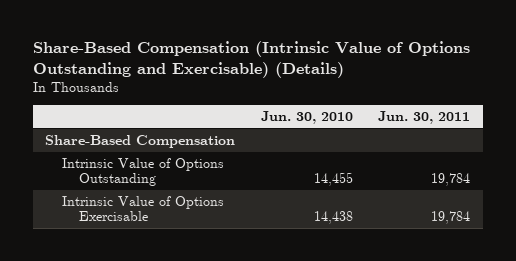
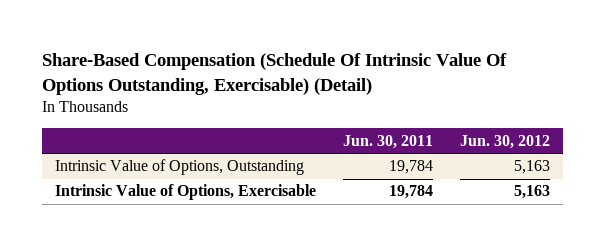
- Share-Based Compensation (Intrinsic Value of Options Outstanding and Exercisable) (Details)
+ Share-Based Compensation (Schedule Of Intrinsic Value Of Options Outstanding, Exercisable) (Detail)
- | Jun. 30, 2010 | Jun. 30, 2011
+ | Jun. 30, 2011 | Jun. 30, 2012
- Share-Based Compensation
- Intrinsic Value of Options Outstanding | 14,455 | 19,784
- Intrinsic Value of Options Exercisable | 14,438 | 19,784
+ Intrinsic Value of Options, Outstanding | 19,784 | 5,163
+ Intrinsic Value of Options, Exercisable | 19,784 | 5,163

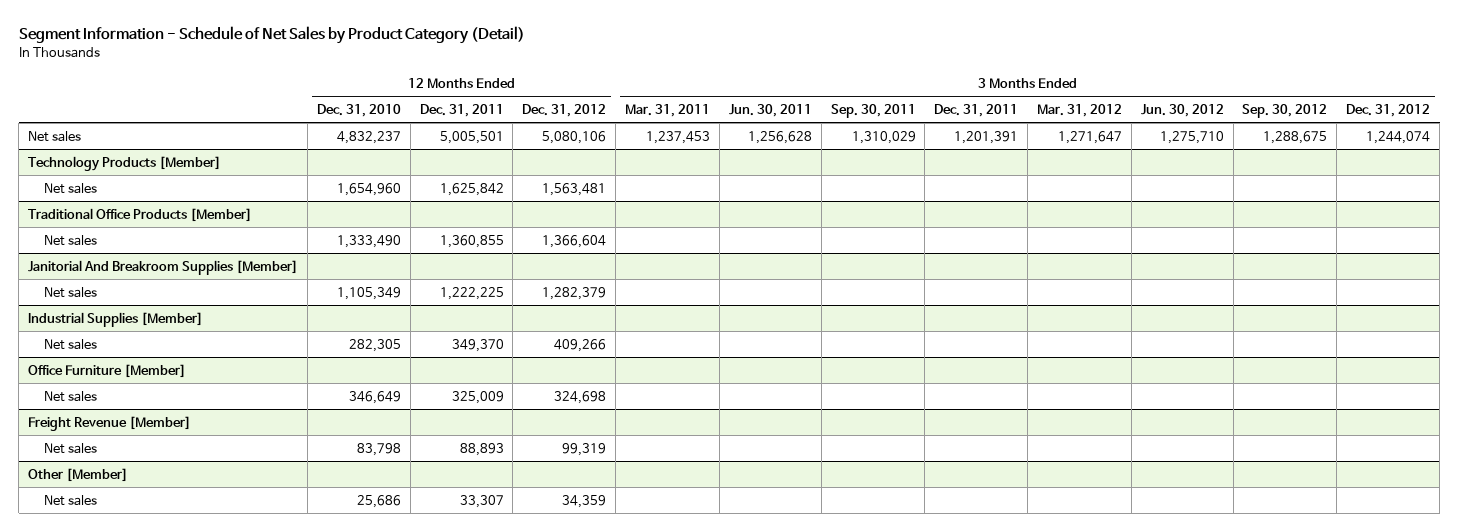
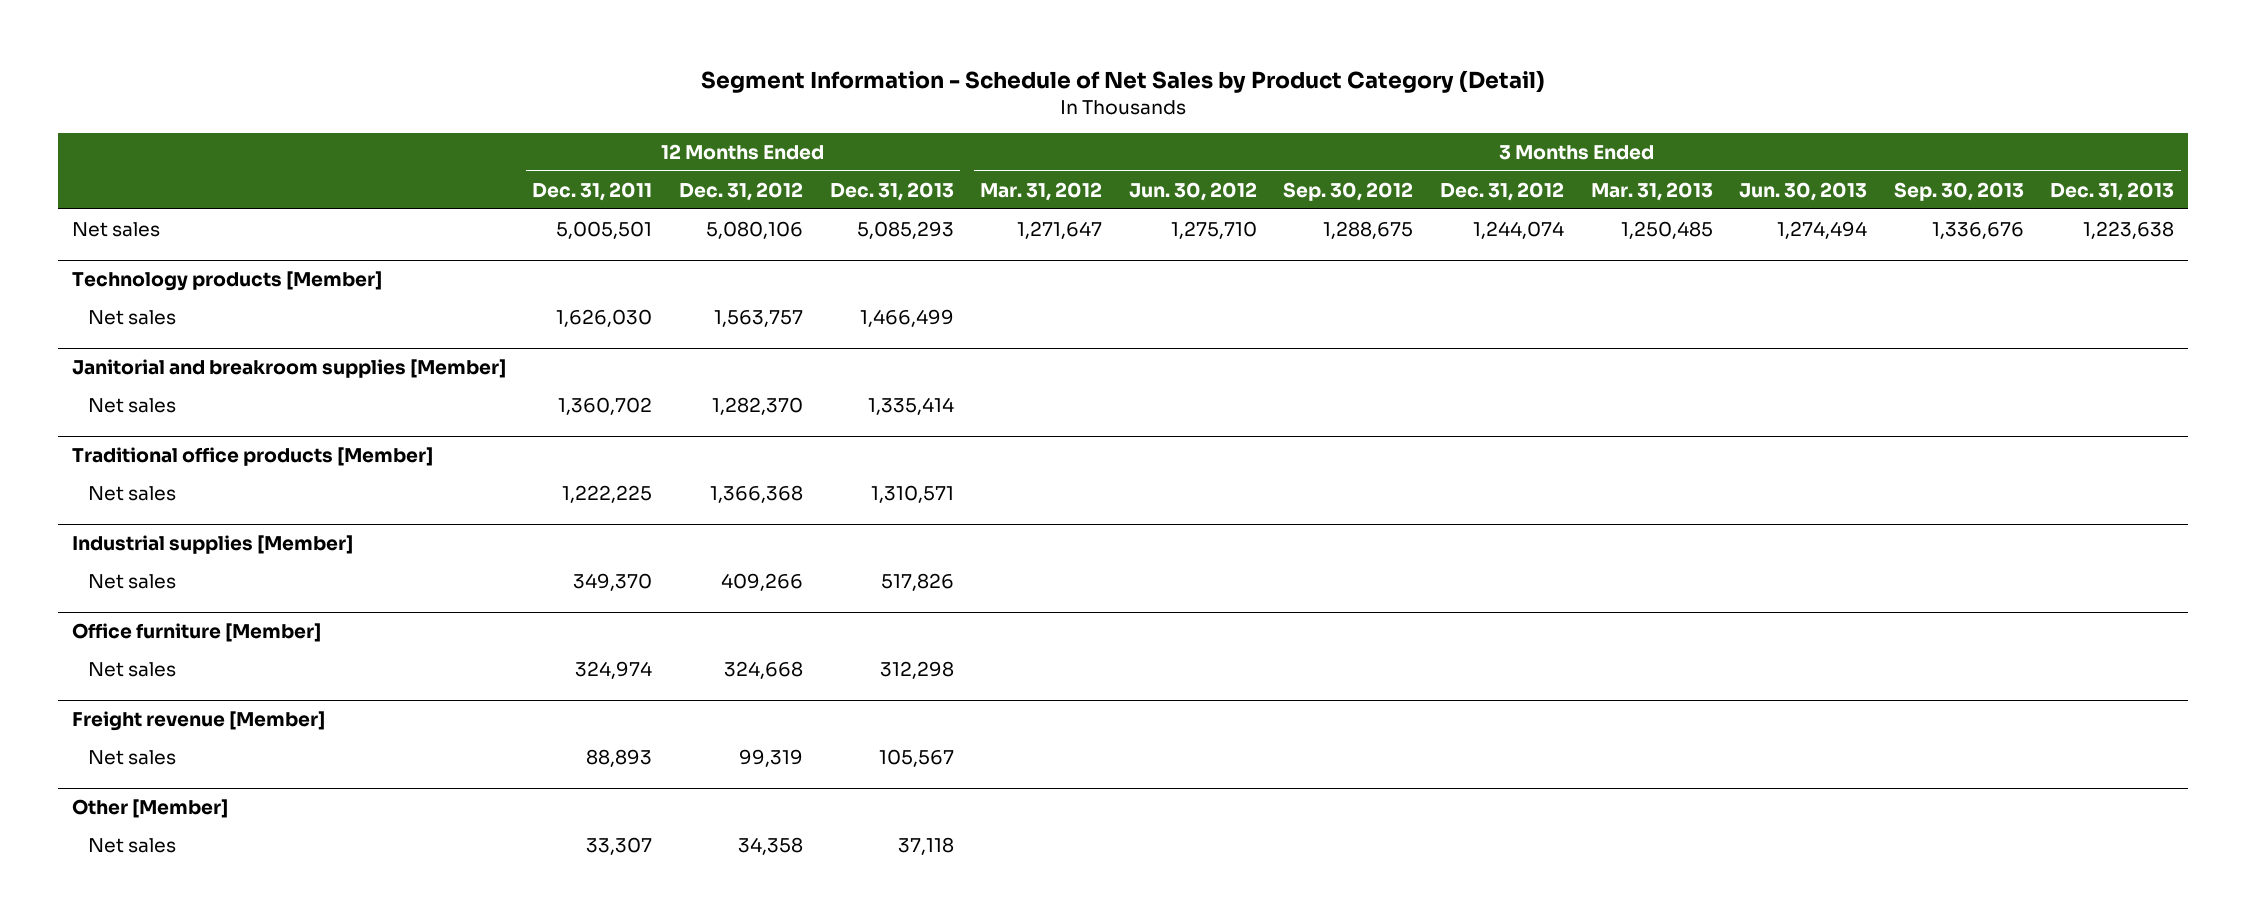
- | 12 Months Ended Dec. 31, 2010 | 12 Months Ended Dec. 31, 2011 | 12 Months Ended Dec. 31, 2012 | 3 Months Ended Mar. 31, 2011 | 3 Months Ended Jun. 30, 2011 | 3 Months Ended Sep. 30, 2011 | 3 Months Ended Dec. 31, 2011 | 3 Months Ended Mar. 31, 2012 | 3 Months Ended Jun. 30, 2012 | 3 Months Ended Sep. 30, 2012 | 3 Months Ended Dec. 31, 2012
+ | 12 Months Ended Dec. 31, 2011 | 12 Months Ended Dec. 31, 2012 | 12 Months Ended Dec. 31, 2013 | 3 Months Ended Mar. 31, 2012 | 3 Months Ended Jun. 30, 2012 | 3 Months Ended Sep. 30, 2012 | 3 Months Ended Dec. 31, 2012 | 3 Months Ended Mar. 31, 2013 | 3 Months Ended Jun. 30, 2013 | 3 Months Ended Sep. 30, 2013 | 3 Months Ended Dec. 31, 2013
- Technology Products [Member]
- Net sales | 1,654,960 | 1,625,842 | 1,563,481 | | | | | | | |
- Traditional Office Products [Member]
- Net sales | 1,333,490 | 1,360,855 | 1,366,604 | | | | | | | |
- Janitorial And Breakroom Supplies [Member]
- Net sales | 1,105,349 | 1,222,225 | 1,282,379 | | | | | | | |
- Industrial Supplies [Member]
+ Technology products [Member]
+ Net sales | 1,626,030 | 1,563,757 | 1,466,499 | | | | | | | |
+ Janitorial and breakroom supplies [Member]
+ Net sales | 1,360,702 | 1,282,370 | 1,335,414 | | | | | | | |
+ Traditional office products [Member]
+ Net sales | 1,222,225 | 1,366,368 | 1,310,571 | | | | | | | |
+ Industrial supplies [Member]
- Office Furniture [Member]
- Net sales | 346,649 | 325,009 | 324,698 | | | | | | | |
- Freight Revenue [Member]
+ Office furniture [Member]
+ Net sales | 324,974 | 324,668 | 312,298 | | | | | | | |
+ Freight revenue [Member]
@ Other [Member]
- Net sales | 25,686 | 33,307 | 34,359 | | | | | | | |
+ Net sales | 33,307 | 34,358 | 37,118 | | | | | | | |

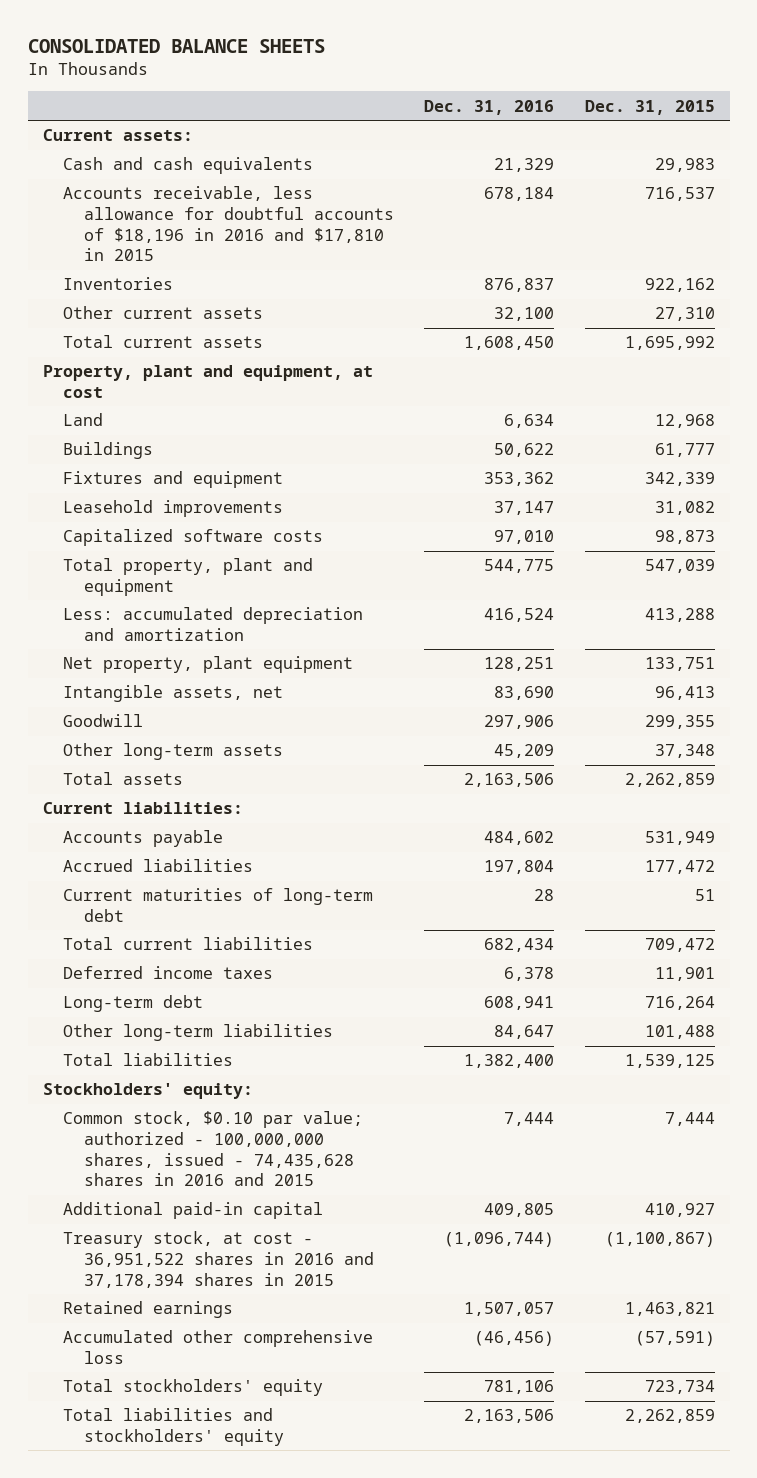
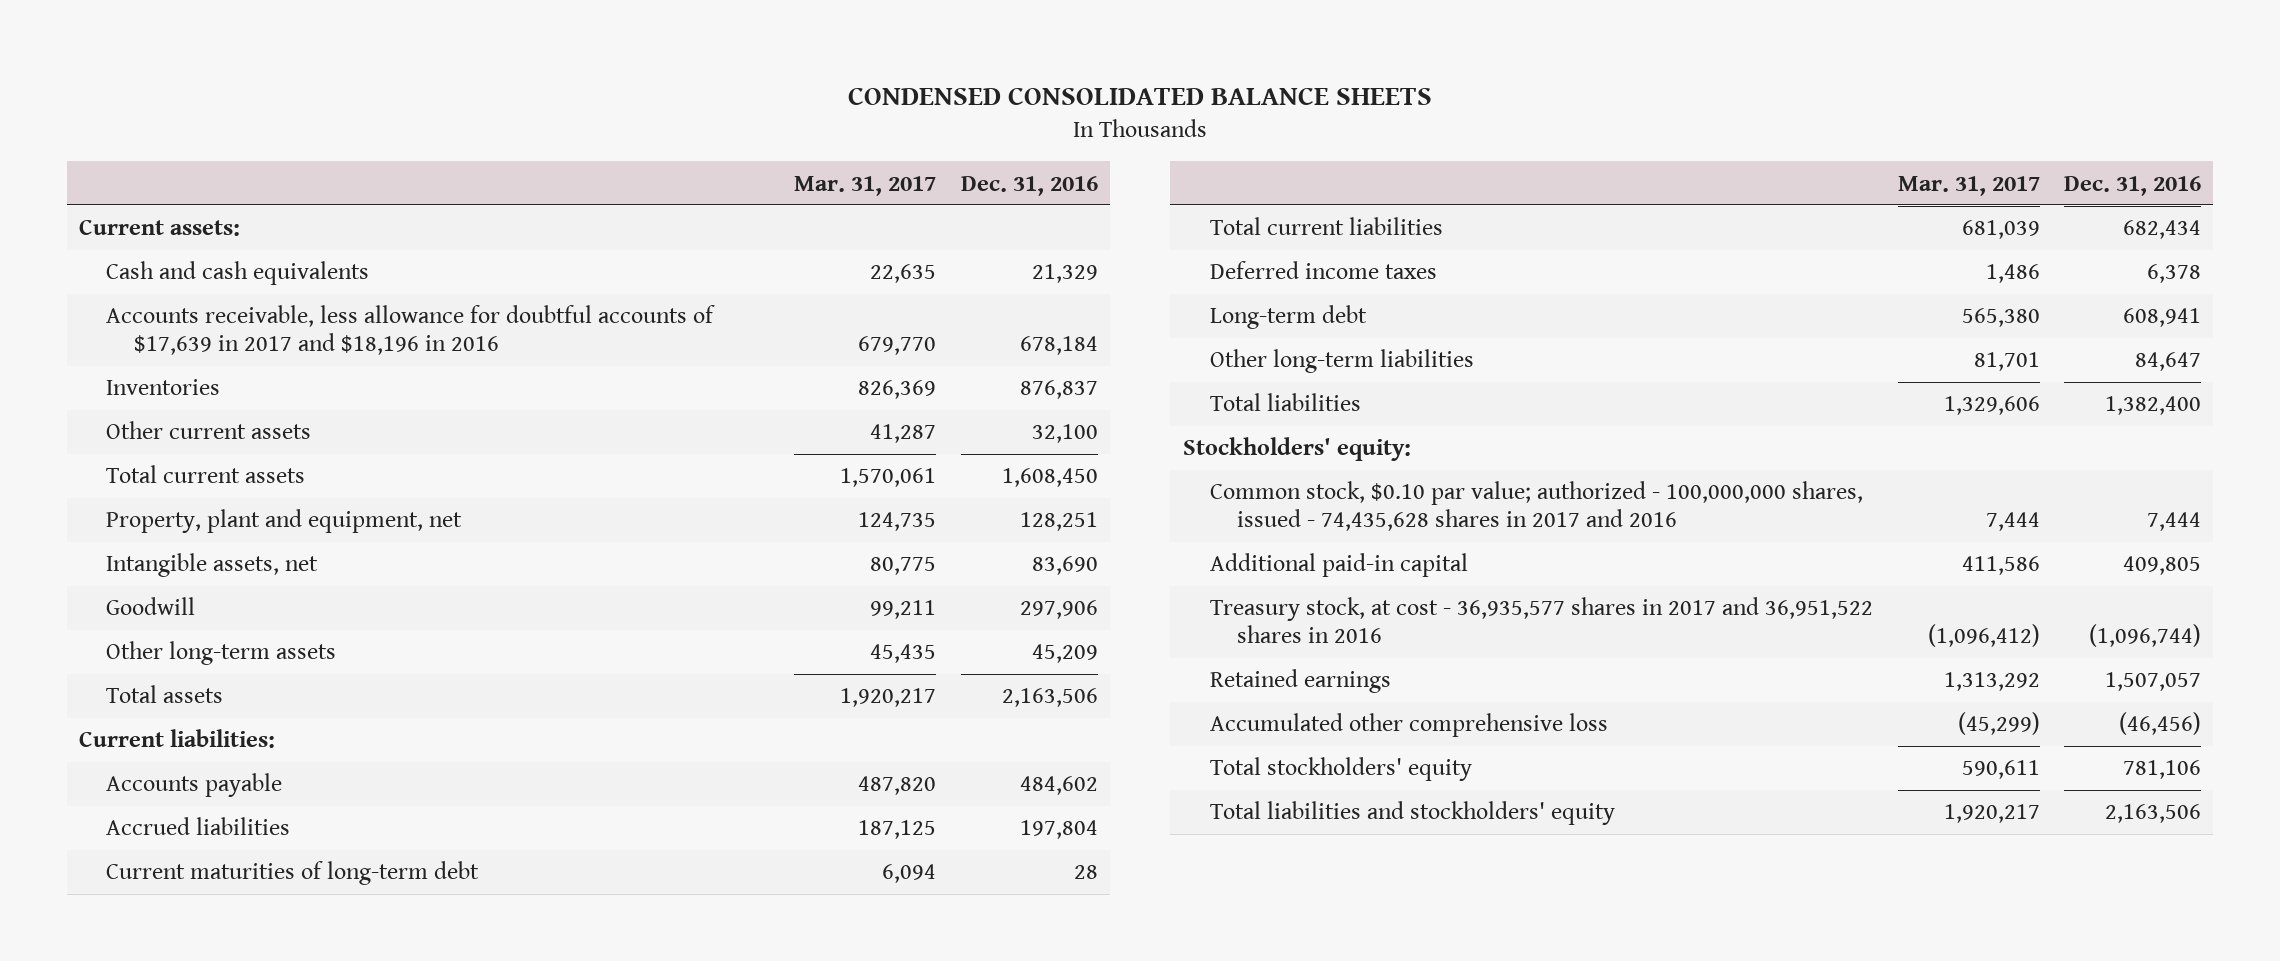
- CONSOLIDATED BALANCE SHEETS
+ CONDENSED CONSOLIDATED BALANCE SHEETS
- | Dec. 31, 2016 | Dec. 31, 2015
+ | Mar. 31, 2017 | Dec. 31, 2016
- Accounts receivable, less allowance for doubtful accounts of $18,196 in 2016 and $17,810 in 2015 | 678,184 | 716,537
+ Accounts receivable, less allowance for doubtful accounts of $17,639 in 2017 and $18,196 in 2016 | 679,770 | 678,184
- Property, plant and equipment, at cost
- Land | 6,634 | 12,968
- Buildings | 50,622 | 61,777
- Fixtures and equipment | 353,362 | 342,339
- Leasehold improvements | 37,147 | 31,082
- Capitalized software costs | 97,010 | 98,873
- Total property, plant and equipment | 544,775 | 547,039
- Less: accumulated depreciation and amortization | 416,524 | 413,288
- Net property, plant equipment | 128,251 | 133,751
+ Property, plant and equipment, net | 124,735 | 128,251
- Common stock, $0.10 par value; authorized - 100,000,000 shares, issued - 74,435,628 shares in 2016 and 2015 | 7,444 | 7,444
+ Common stock, $0.10 par value; authorized - 100,000,000 shares, issued - 74,435,628 shares in 2017 and 2016 | 7,444 | 7,444
- Treasury stock, at cost - 36,951,522 shares in 2016 and 37,178,394 shares in 2015 | (1,096,744) | (1,100,867)
+ Treasury stock, at cost - 36,935,577 shares in 2017 and 36,951,522 shares in 2016 | (1,096,412) | (1,096,744)

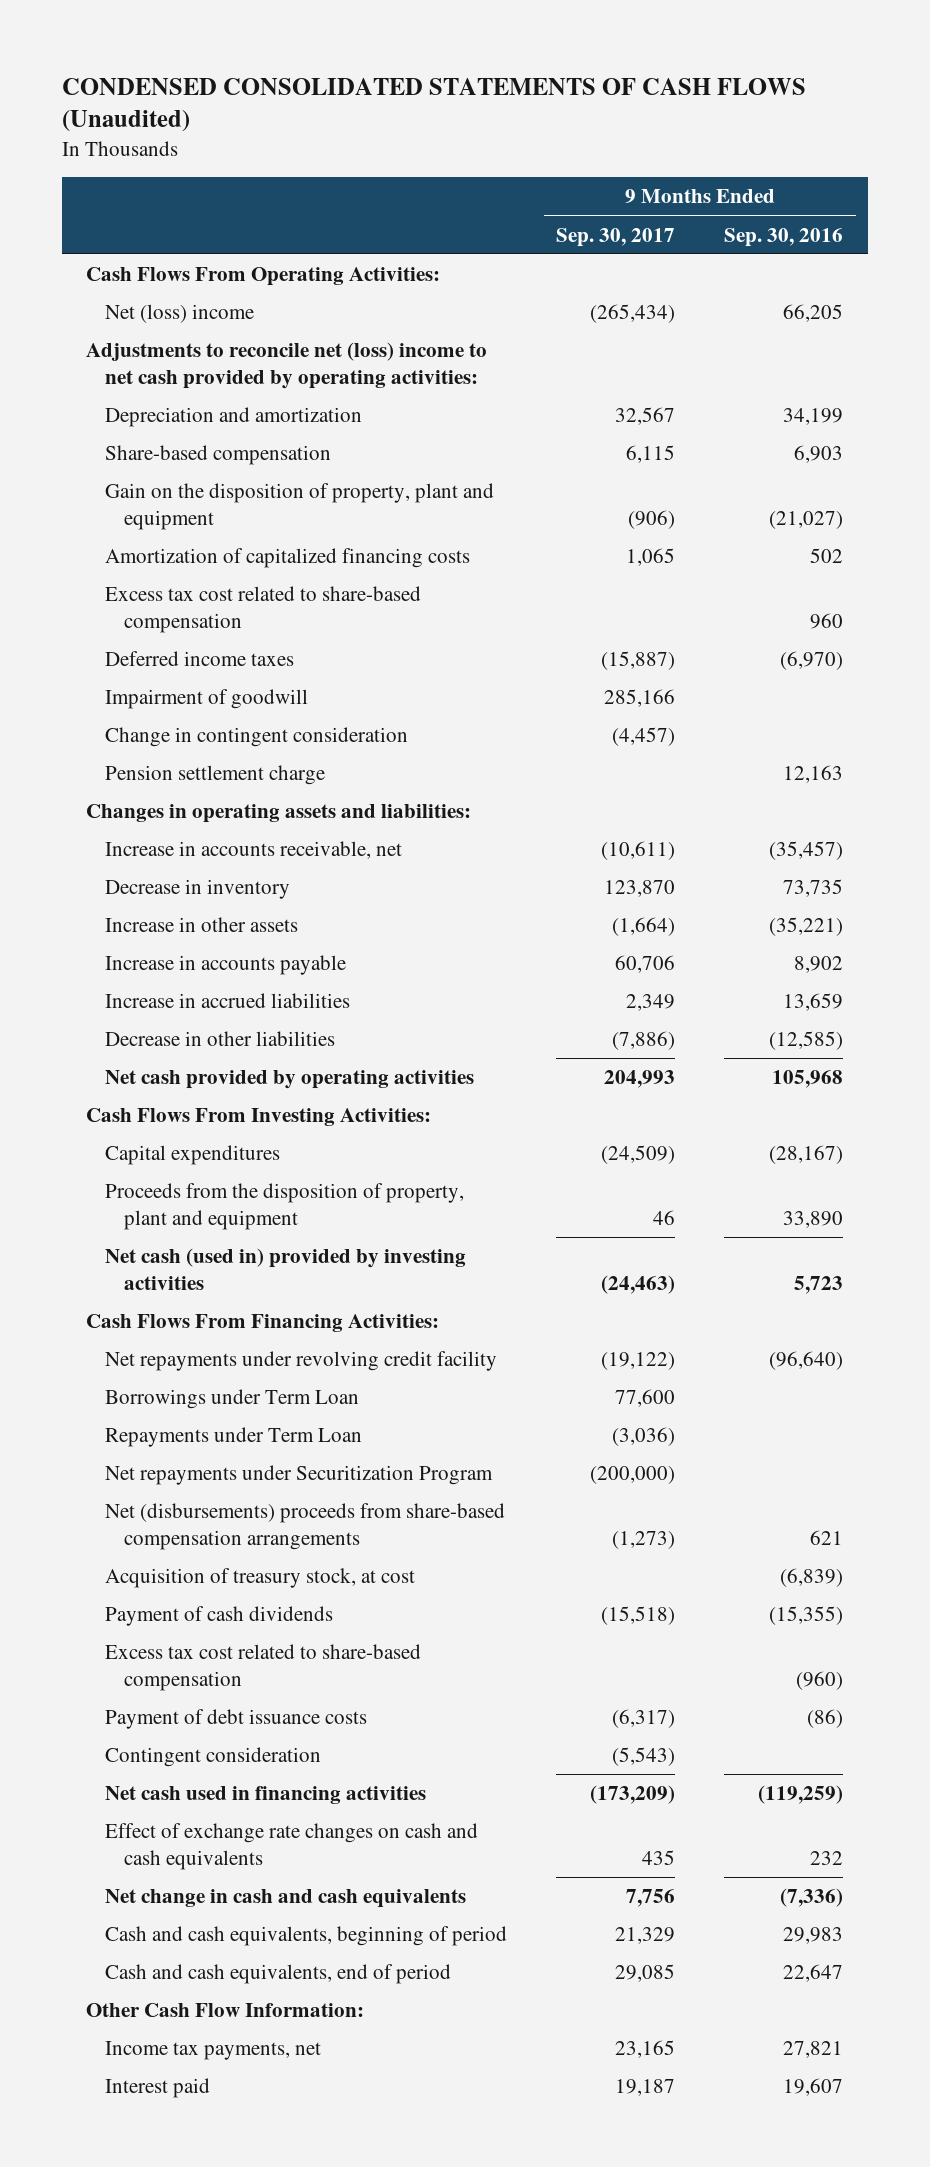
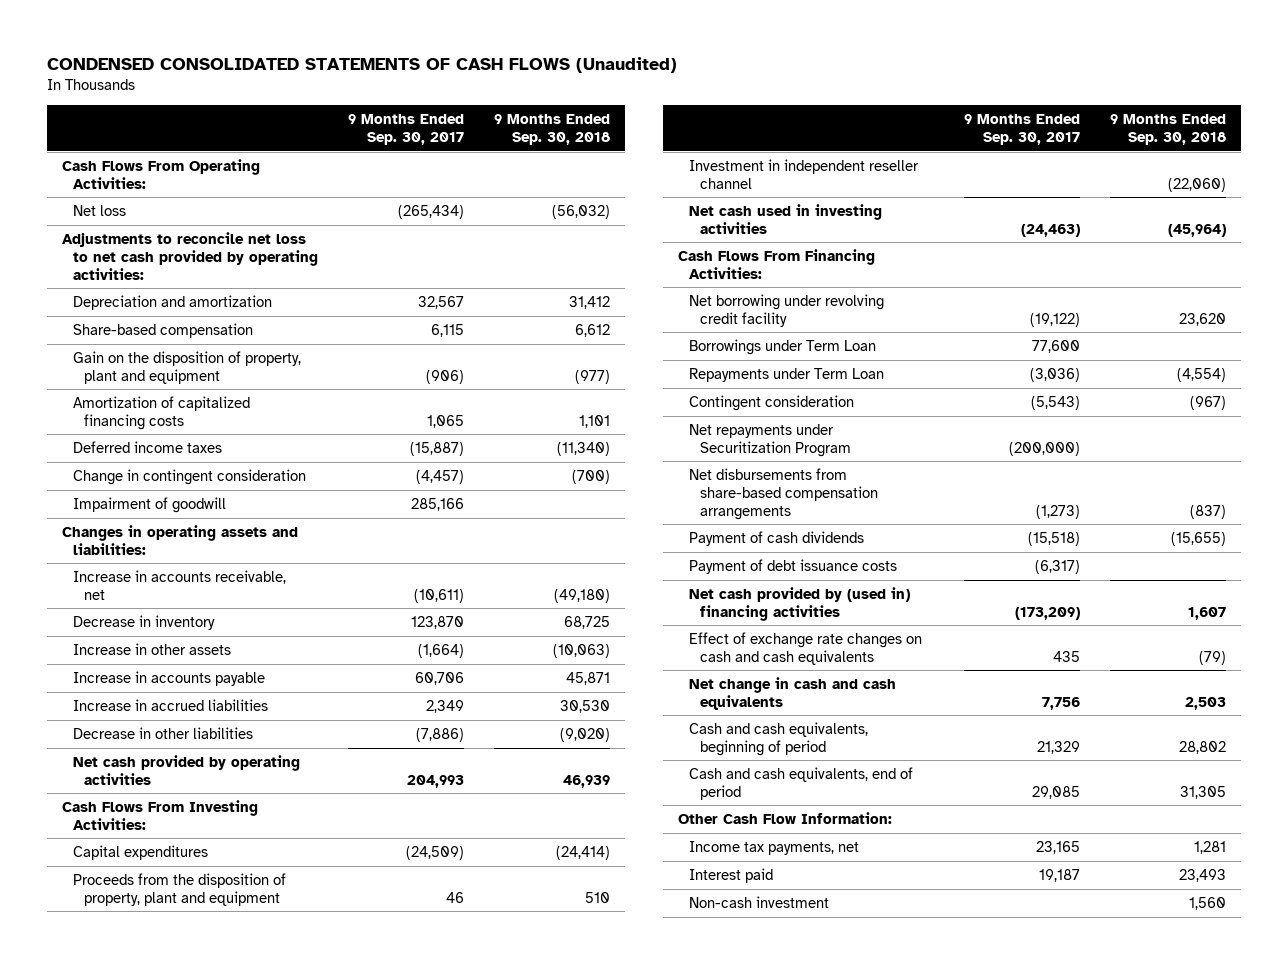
- | 9 Months Ended Sep. 30, 2017 | 9 Months Ended Sep. 30, 2016
+ | 9 Months Ended Sep. 30, 2017 | 9 Months Ended Sep. 30, 2018
- Net (loss) income | (265,434) | 66,205
- Adjustments to reconcile net (loss) income to net cash provided by operating activities:
+ Net loss | (265,434) | (56,032)
+ Adjustments to reconcile net loss to net cash provided by operating activities:
- Excess tax cost related to share-based compensation | | 960
- Pension settlement charge | | 12,163
moved down: Impairment of goodwill | 285,166 |
- Net cash (used in) provided by investing activities | (24,463) | 5,723
+ Investment in independent reseller channel | | (22,060)
+ Net cash used in investing activities | (24,463) | (45,964)
- Net repayments under revolving credit facility | (19,122) | (96,640)
+ Net borrowing under revolving credit facility | (19,122) | 23,620
moved up: Contingent consideration | (5,543) | (967)
- Net (disbursements) proceeds from share-based compensation arrangements | (1,273) | 621
- Acquisition of treasury stock, at cost | | (6,839)
+ Net disbursements from share-based compensation arrangements | (1,273) | (837)
- Excess tax cost related to share-based compensation | | (960)
- Net cash used in financing activities | (173,209) | (119,259)
+ Net cash provided by (used in) financing activities | (173,209) | 1,607
+ Non-cash investment | | 1,560

